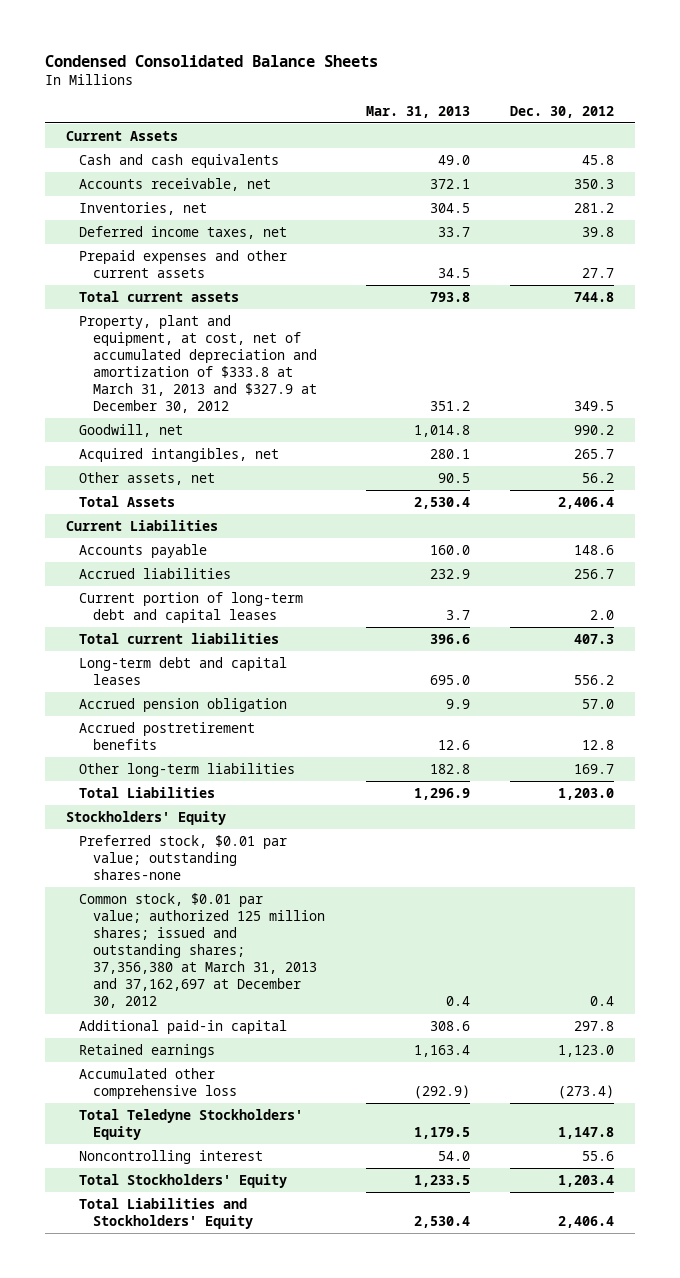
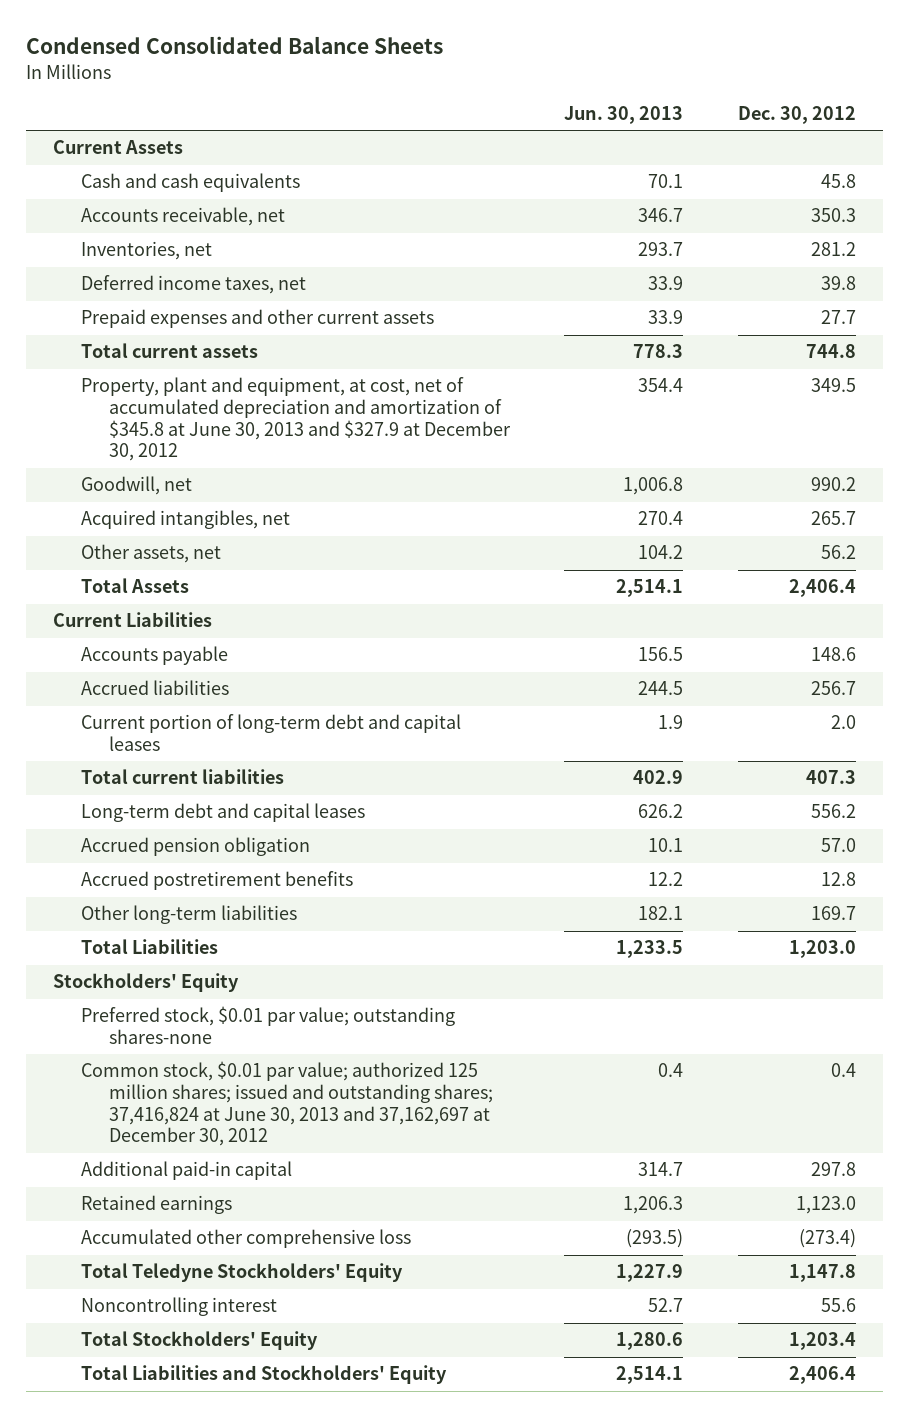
- | Mar. 31, 2013 | Dec. 30, 2012
+ | Jun. 30, 2013 | Dec. 30, 2012
- Property, plant and equipment, at cost, net of accumulated depreciation and amortization of $333.8 at March 31, 2013 and $327.9 at December 30, 2012 | 351.2 | 349.5
+ Property, plant and equipment, at cost, net of accumulated depreciation and amortization of $345.8 at June 30, 2013 and $327.9 at December 30, 2012 | 354.4 | 349.5
- Common stock, $0.01 par value; authorized 125 million shares; issued and outstanding shares; 37,356,380 at March 31, 2013 and 37,162,697 at December 30, 2012 | 0.4 | 0.4
+ Common stock, $0.01 par value; authorized 125 million shares; issued and outstanding shares; 37,416,824 at June 30, 2013 and 37,162,697 at December 30, 2012 | 0.4 | 0.4

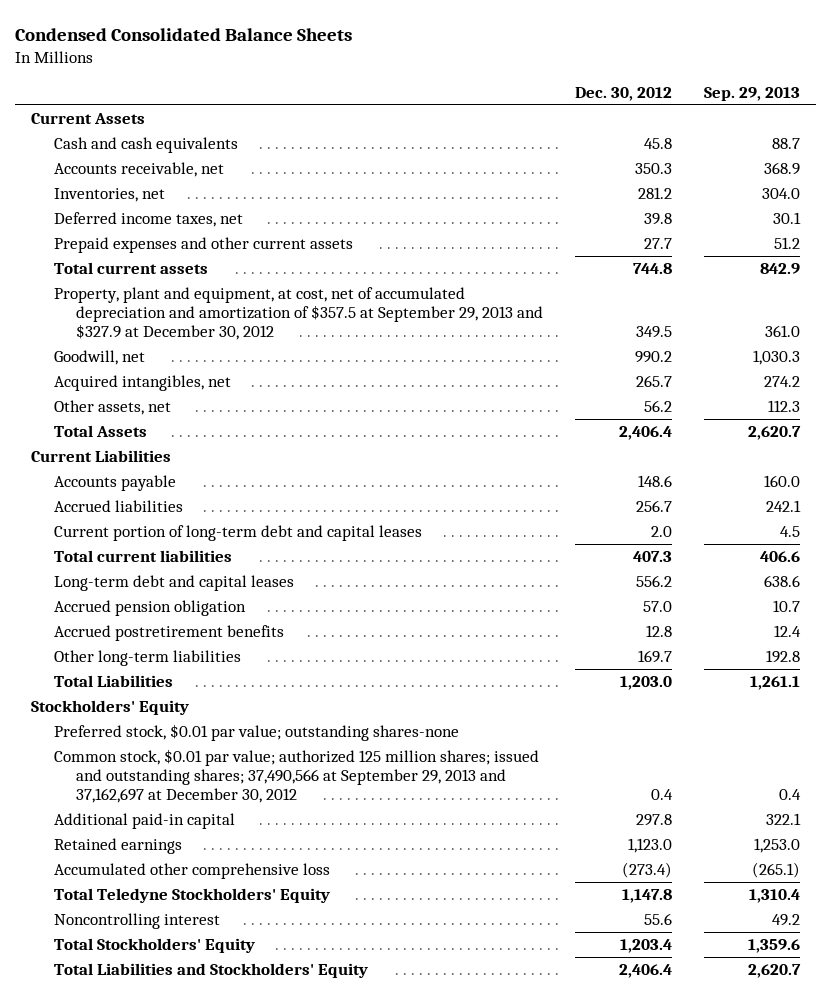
- | Jun. 30, 2013 | Dec. 30, 2012
+ | Dec. 30, 2012 | Sep. 29, 2013
- Property, plant and equipment, at cost, net of accumulated depreciation and amortization of $345.8 at June 30, 2013 and $327.9 at December 30, 2012 | 354.4 | 349.5
+ Property, plant and equipment, at cost, net of accumulated depreciation and amortization of $357.5 at September 29, 2013 and $327.9 at December 30, 2012 | 349.5 | 361.0
- Common stock, $0.01 par value; authorized 125 million shares; issued and outstanding shares; 37,416,824 at June 30, 2013 and 37,162,697 at December 30, 2012 | 0.4 | 0.4
+ Common stock, $0.01 par value; authorized 125 million shares; issued and outstanding shares; 37,490,566 at September 29, 2013 and 37,162,697 at December 30, 2012 | 0.4 | 0.4

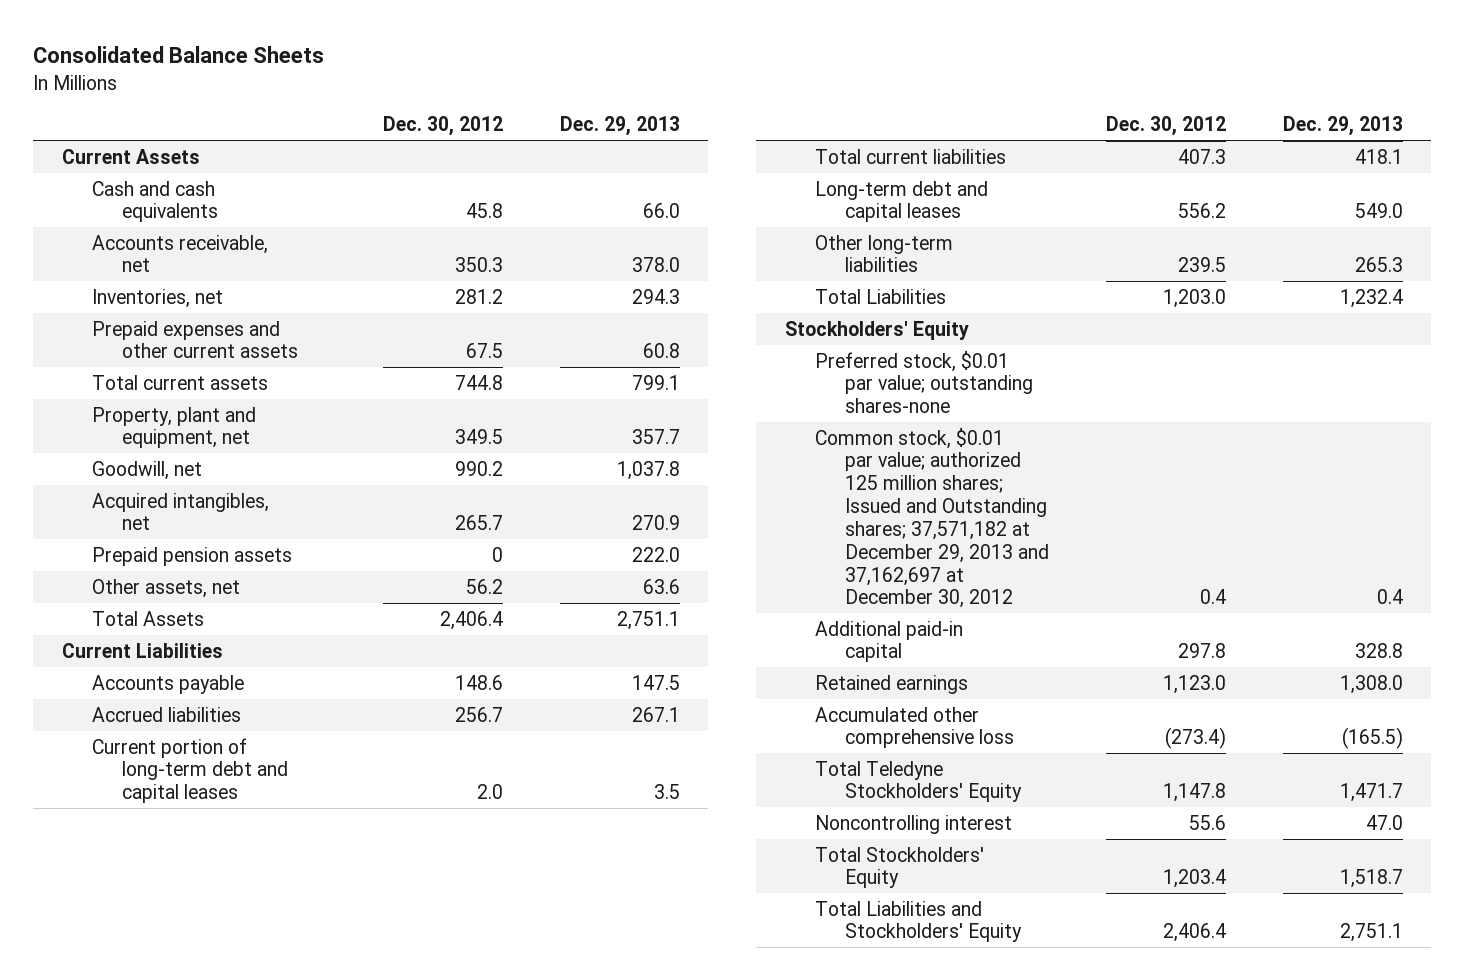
- Condensed Consolidated Balance Sheets
+ Consolidated Balance Sheets
- | Dec. 30, 2012 | Sep. 29, 2013
+ | Dec. 30, 2012 | Dec. 29, 2013
- Deferred income taxes, net | 39.8 | 30.1
- Prepaid expenses and other current assets | 27.7 | 51.2
+ Prepaid expenses and other current assets | 67.5 | 60.8
- Property, plant and equipment, at cost, net of accumulated depreciation and amortization of $357.5 at September 29, 2013 and $327.9 at December 30, 2012 | 349.5 | 361.0
+ Property, plant and equipment, net | 349.5 | 357.7
+ Prepaid pension assets | 0 | 222.0
- Accrued pension obligation | 57.0 | 10.7
- Accrued postretirement benefits | 12.8 | 12.4
- Other long-term liabilities | 169.7 | 192.8
+ Other long-term liabilities | 239.5 | 265.3
- Common stock, $0.01 par value; authorized 125 million shares; issued and outstanding shares; 37,490,566 at September 29, 2013 and 37,162,697 at December 30, 2012 | 0.4 | 0.4
+ Common stock, $0.01 par value; authorized 125 million shares; Issued and Outstanding shares; 37,571,182 at December 29, 2013 and 37,162,697 at December 30, 2012 | 0.4 | 0.4

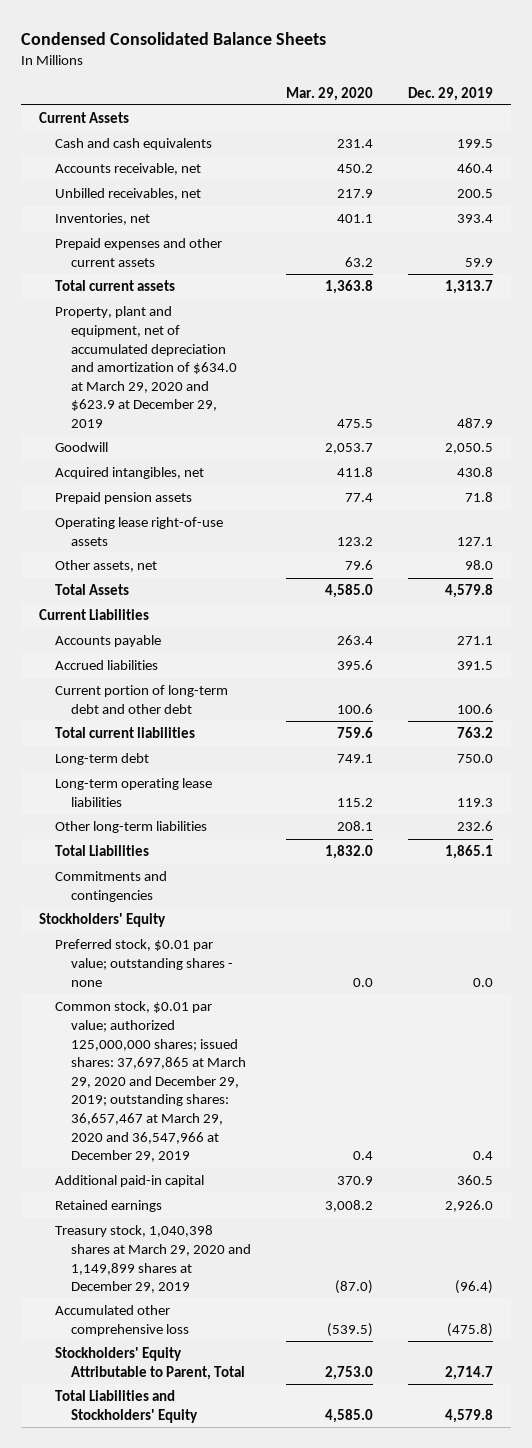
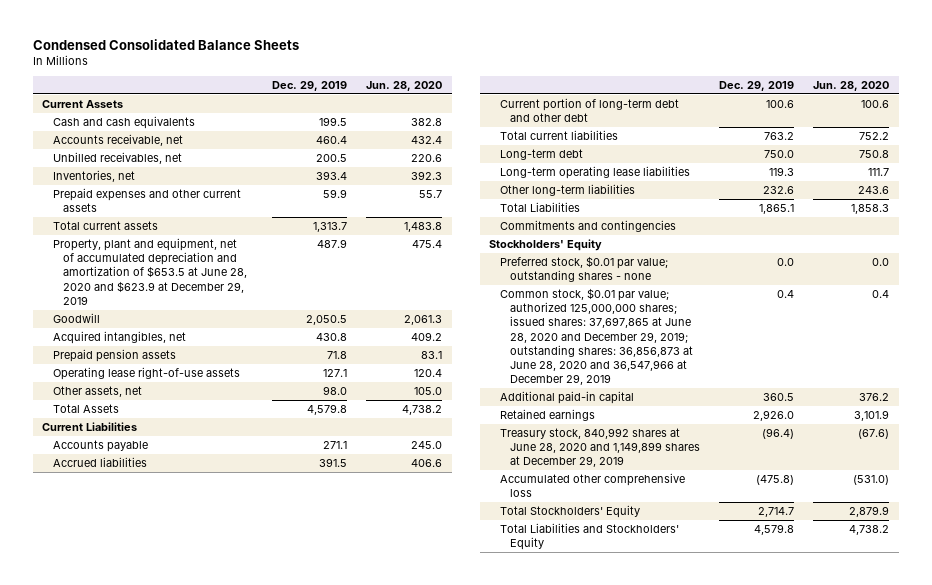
- | Mar. 29, 2020 | Dec. 29, 2019
+ | Dec. 29, 2019 | Jun. 28, 2020
- Property, plant and equipment, net of accumulated depreciation and amortization of $634.0 at March 29, 2020 and $623.9 at December 29, 2019 | 475.5 | 487.9
+ Property, plant and equipment, net of accumulated depreciation and amortization of $653.5 at June 28, 2020 and $623.9 at December 29, 2019 | 487.9 | 475.4
- Common stock, $0.01 par value; authorized 125,000,000 shares; issued shares: 37,697,865 at March 29, 2020 and December 29, 2019; outstanding shares: 36,657,467 at March 29, 2020 and 36,547,966 at December 29, 2019 | 0.4 | 0.4
+ Common stock, $0.01 par value; authorized 125,000,000 shares; issued shares: 37,697,865 at June 28, 2020 and December 29, 2019; outstanding shares: 36,856,873 at June 28, 2020 and 36,547,966 at December 29, 2019 | 0.4 | 0.4
- Treasury stock, 1,040,398 shares at March 29, 2020 and 1,149,899 shares at December 29, 2019 | (87.0) | (96.4)
+ Treasury stock, 840,992 shares at June 28, 2020 and 1,149,899 shares at December 29, 2019 | (96.4) | (67.6)
- Stockholders' Equity Attributable to Parent, Total | 2,753.0 | 2,714.7
+ Total Stockholders' Equity | 2,714.7 | 2,879.9

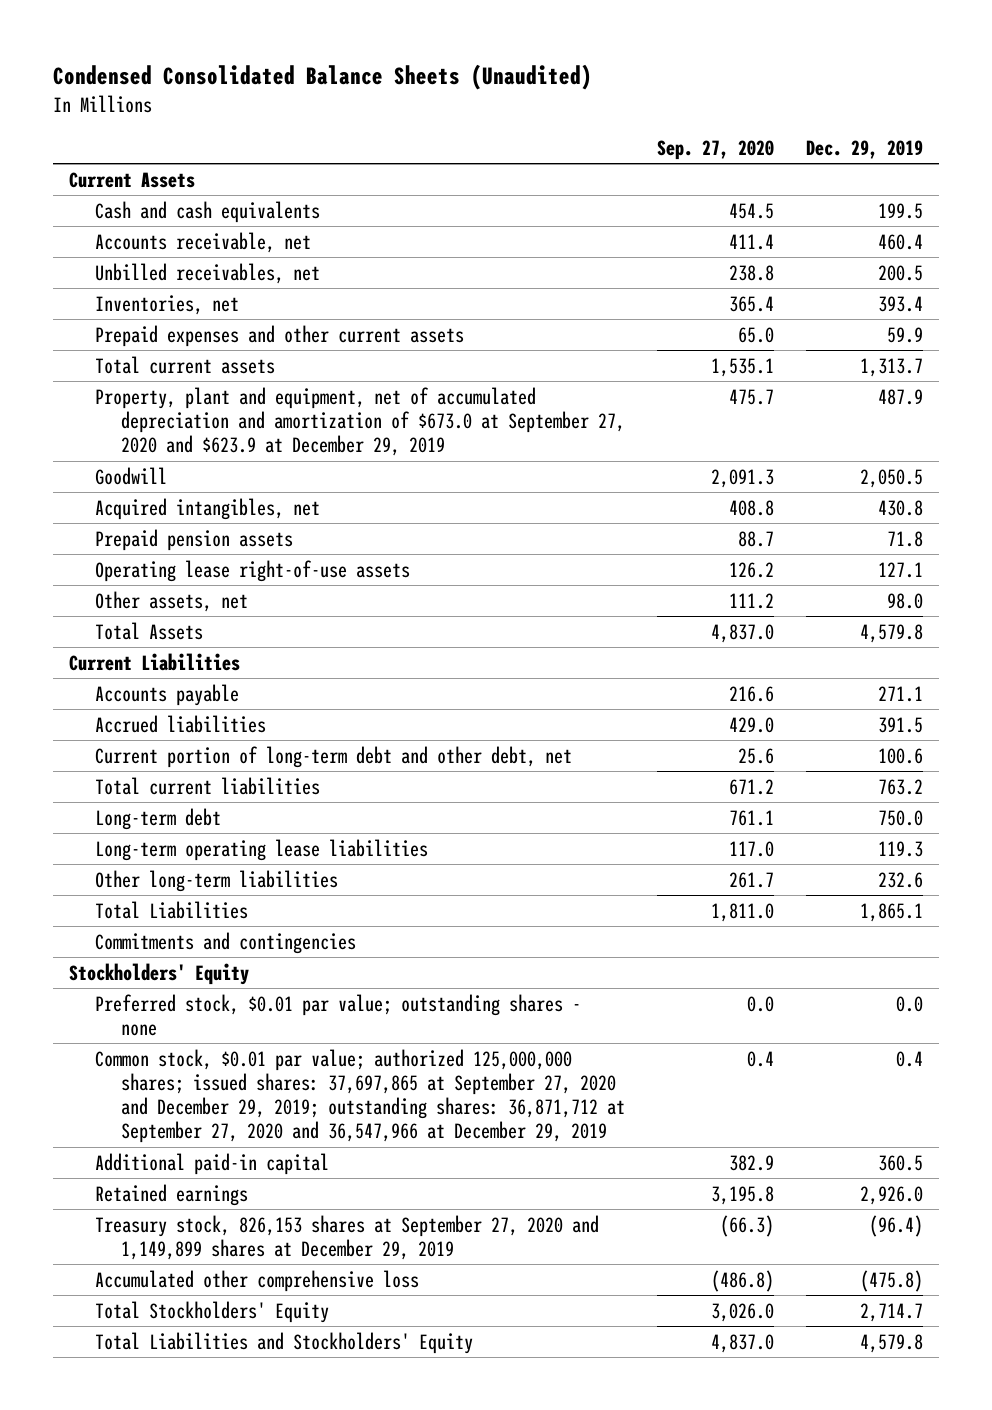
- Condensed Consolidated Balance Sheets
+ Condensed Consolidated Balance Sheets (Unaudited)
- | Dec. 29, 2019 | Jun. 28, 2020
+ | Sep. 27, 2020 | Dec. 29, 2019
- Property, plant and equipment, net of accumulated depreciation and amortization of $653.5 at June 28, 2020 and $623.9 at December 29, 2019 | 487.9 | 475.4
+ Property, plant and equipment, net of accumulated depreciation and amortization of $673.0 at September 27, 2020 and $623.9 at December 29, 2019 | 475.7 | 487.9
- Current portion of long-term debt and other debt | 100.6 | 100.6
+ Current portion of long-term debt and other debt, net | 25.6 | 100.6
- Common stock, $0.01 par value; authorized 125,000,000 shares; issued shares: 37,697,865 at June 28, 2020 and December 29, 2019; outstanding shares: 36,856,873 at June 28, 2020 and 36,547,966 at December 29, 2019 | 0.4 | 0.4
+ Common stock, $0.01 par value; authorized 125,000,000 shares; issued shares: 37,697,865 at September 27, 2020 and December 29, 2019; outstanding shares: 36,871,712 at September 27, 2020 and 36,547,966 at December 29, 2019 | 0.4 | 0.4
- Treasury stock, 840,992 shares at June 28, 2020 and 1,149,899 shares at December 29, 2019 | (96.4) | (67.6)
+ Treasury stock, 826,153 shares at September 27, 2020 and 1,149,899 shares at December 29, 2019 | (66.3) | (96.4)

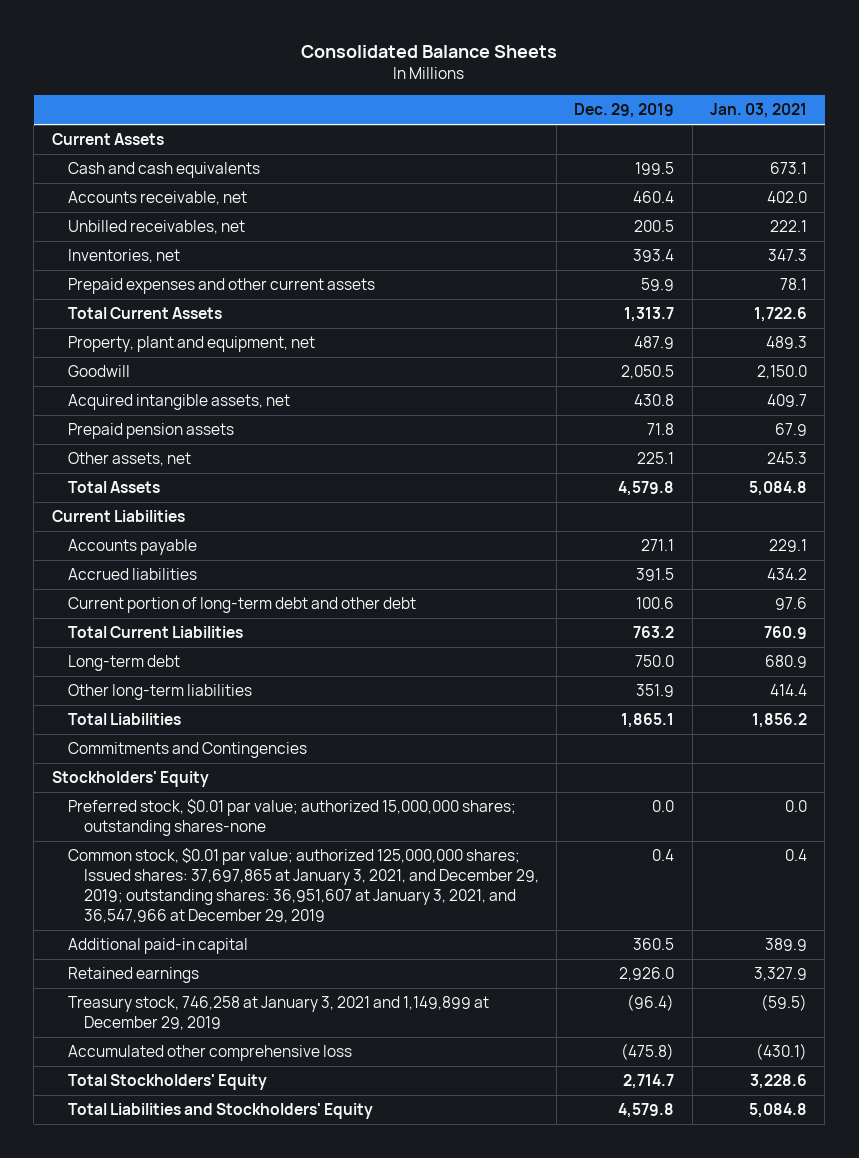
- Condensed Consolidated Balance Sheets (Unaudited)
+ Consolidated Balance Sheets
- | Sep. 27, 2020 | Dec. 29, 2019
+ | Dec. 29, 2019 | Jan. 03, 2021
- Total current assets | 1,535.1 | 1,313.7
- Property, plant and equipment, net of accumulated depreciation and amortization of $673.0 at September 27, 2020 and $623.9 at December 29, 2019 | 475.7 | 487.9
+ Total Current Assets | 1,313.7 | 1,722.6
+ Property, plant and equipment, net | 487.9 | 489.3
- Acquired intangibles, net | 408.8 | 430.8
+ Acquired intangible assets, net | 430.8 | 409.7
- Operating lease right-of-use assets | 126.2 | 127.1
- Other assets, net | 111.2 | 98.0
+ Other assets, net | 225.1 | 245.3
- Current portion of long-term debt and other debt, net | 25.6 | 100.6
- Total current liabilities | 671.2 | 763.2
+ Current portion of long-term debt and other debt | 100.6 | 97.6
+ Total Current Liabilities | 763.2 | 760.9
- Long-term operating lease liabilities | 117.0 | 119.3
- Other long-term liabilities | 261.7 | 232.6
+ Other long-term liabilities | 351.9 | 414.4
- Commitments and contingencies
+ Commitments and Contingencies
- Preferred stock, $0.01 par value; outstanding shares - none | 0.0 | 0.0
- Common stock, $0.01 par value; authorized 125,000,000 shares; issued shares: 37,697,865 at September 27, 2020 and December 29, 2019; outstanding shares: 36,871,712 at September 27, 2020 and 36,547,966 at December 29, 2019 | 0.4 | 0.4
+ Preferred stock, $0.01 par value; authorized 15,000,000 shares; outstanding shares-none | 0.0 | 0.0
+ Common stock, $0.01 par value; authorized 125,000,000 shares; Issued shares: 37,697,865 at January 3, 2021, and December 29, 2019; outstanding shares: 36,951,607 at January 3, 2021, and 36,547,966 at December 29, 2019 | 0.4 | 0.4
- Treasury stock, 826,153 shares at September 27, 2020 and 1,149,899 shares at December 29, 2019 | (66.3) | (96.4)
+ Treasury stock, 746,258 at January 3, 2021 and 1,149,899 at December 29, 2019 | (96.4) | (59.5)

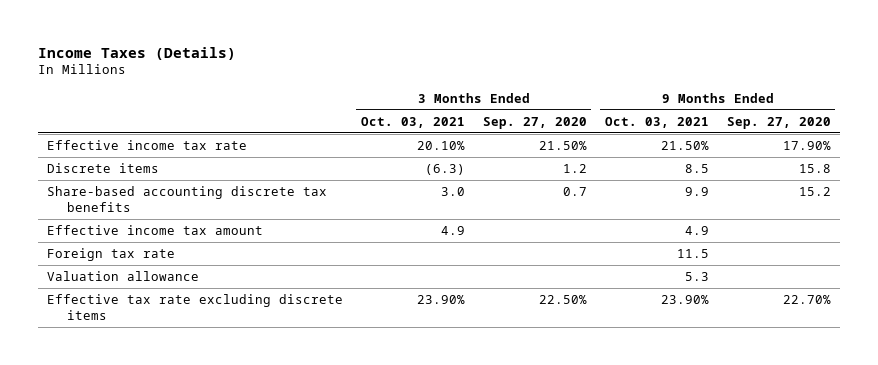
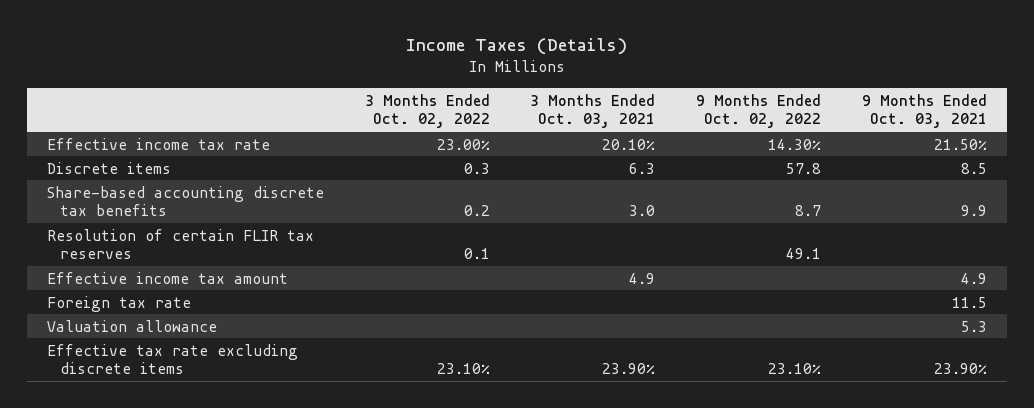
- | 3 Months Ended Oct. 03, 2021 | 3 Months Ended Sep. 27, 2020 | 9 Months Ended Oct. 03, 2021 | 9 Months Ended Sep. 27, 2020
+ | 3 Months Ended Oct. 02, 2022 | 3 Months Ended Oct. 03, 2021 | 9 Months Ended Oct. 02, 2022 | 9 Months Ended Oct. 03, 2021
- Discrete items | (6.3) | 1.2 | 8.5 | 15.8
+ Discrete items | 0.3 | 6.3 | 57.8 | 8.5
+ Resolution of certain FLIR tax reserves | 0.1 | | 49.1 |

